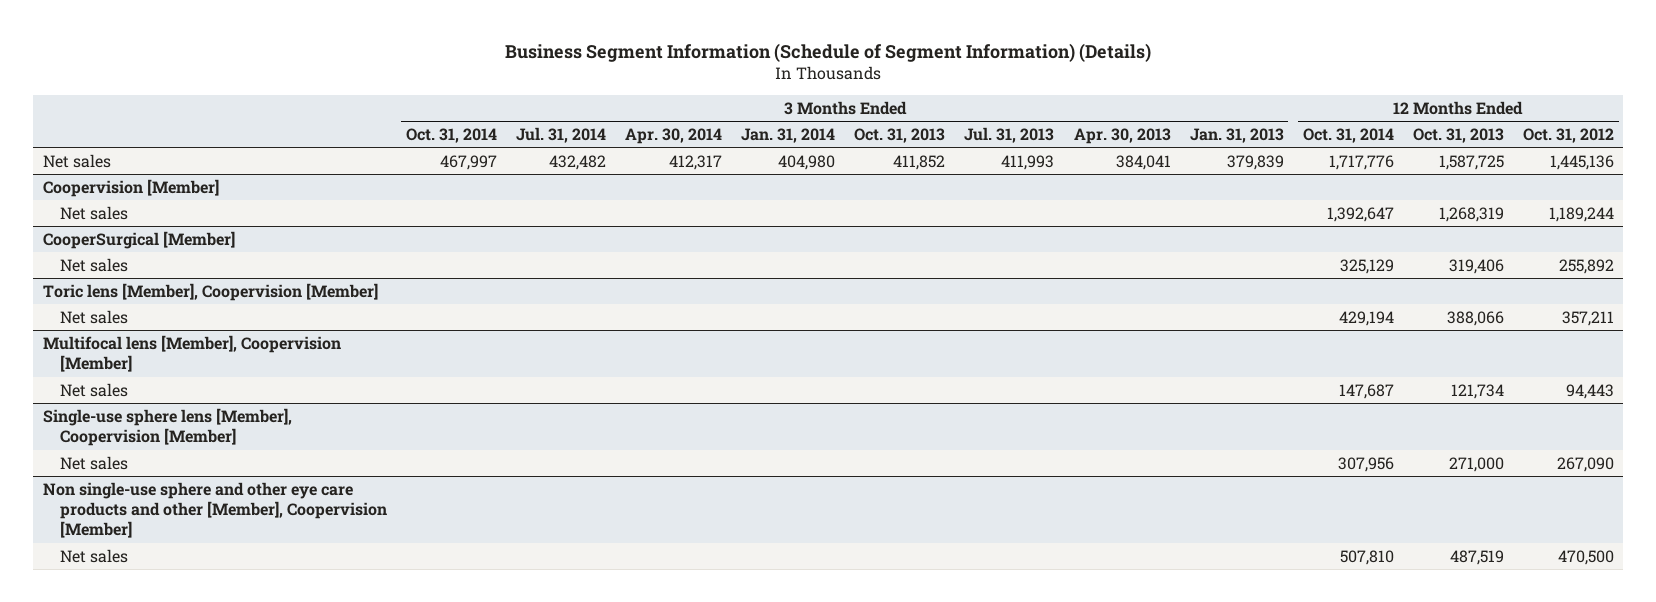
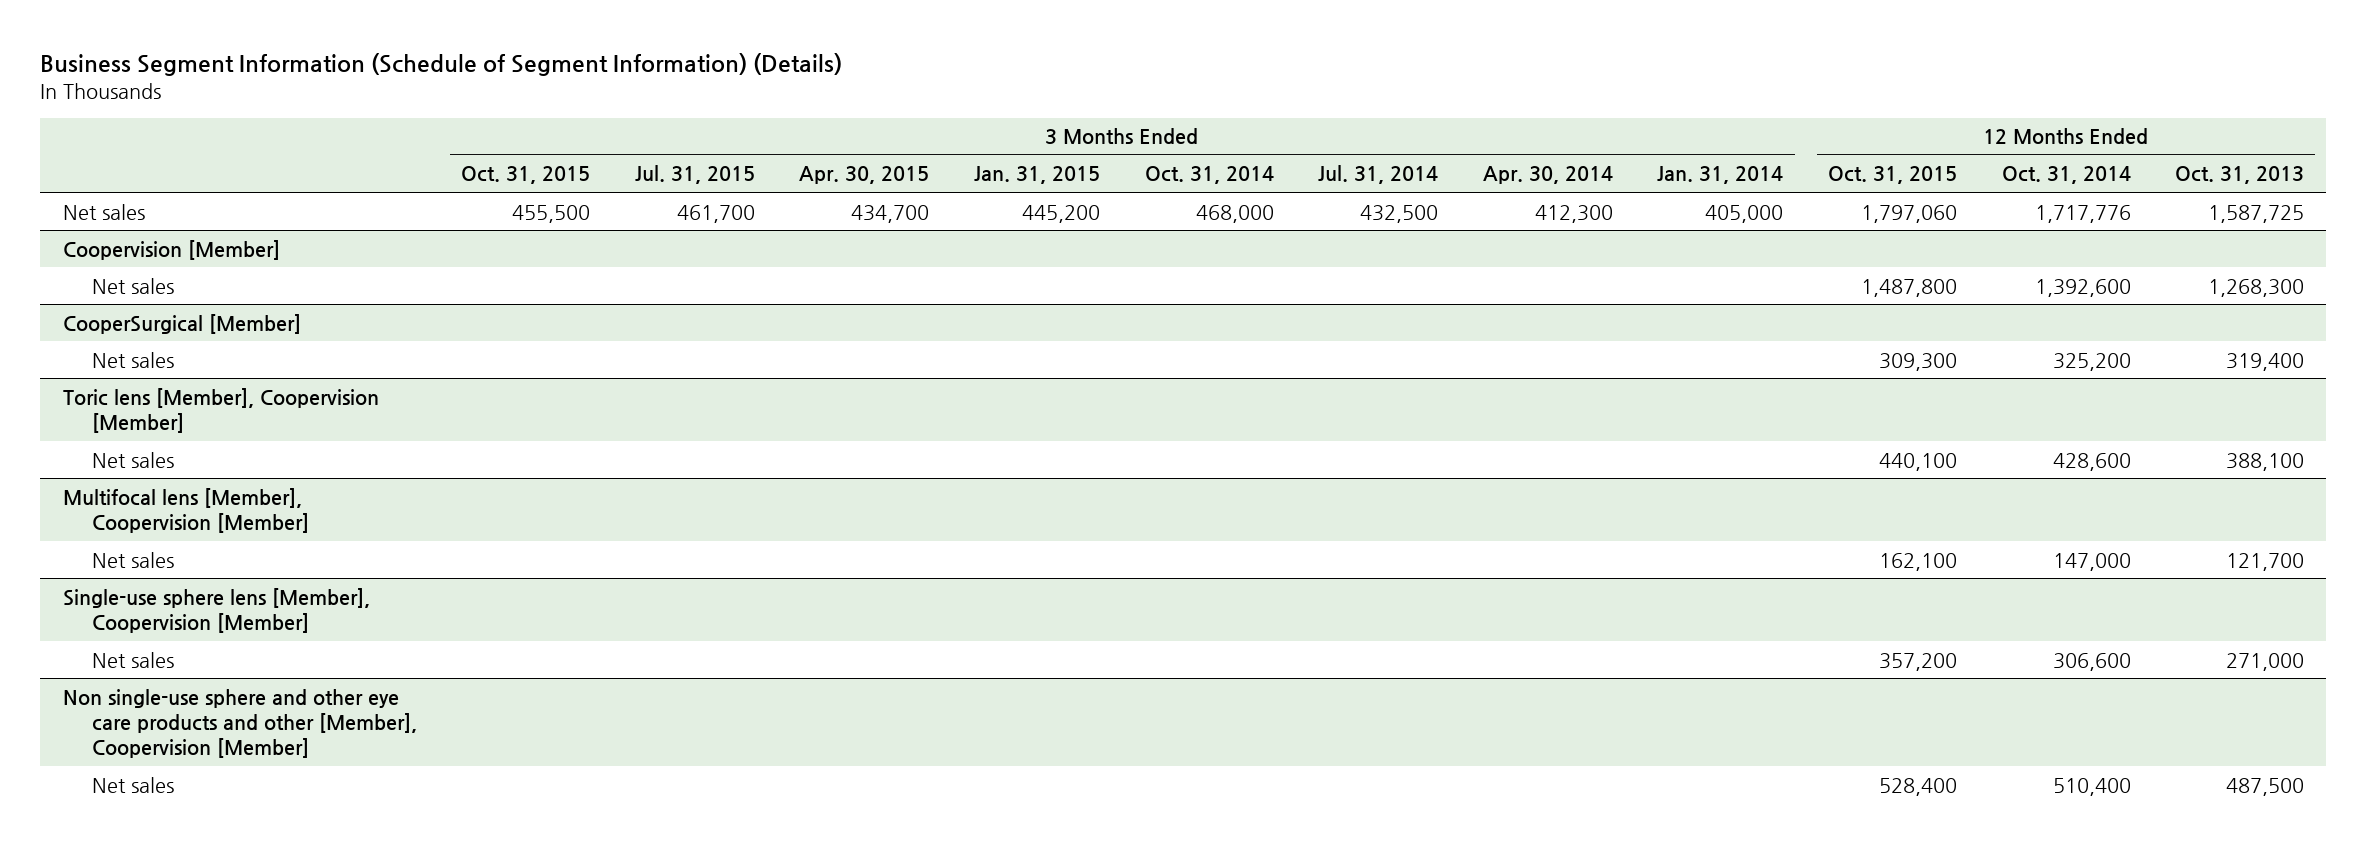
- | 3 Months Ended Oct. 31, 2014 | 3 Months Ended Jul. 31, 2014 | 3 Months Ended Apr. 30, 2014 | 3 Months Ended Jan. 31, 2014 | 3 Months Ended Oct. 31, 2013 | 3 Months Ended Jul. 31, 2013 | 3 Months Ended Apr. 30, 2013 | 3 Months Ended Jan. 31, 2013 | 12 Months Ended Oct. 31, 2014 | 12 Months Ended Oct. 31, 2013 | 12 Months Ended Oct. 31, 2012
+ | 3 Months Ended Oct. 31, 2015 | 3 Months Ended Jul. 31, 2015 | 3 Months Ended Apr. 30, 2015 | 3 Months Ended Jan. 31, 2015 | 3 Months Ended Oct. 31, 2014 | 3 Months Ended Jul. 31, 2014 | 3 Months Ended Apr. 30, 2014 | 3 Months Ended Jan. 31, 2014 | 12 Months Ended Oct. 31, 2015 | 12 Months Ended Oct. 31, 2014 | 12 Months Ended Oct. 31, 2013
- Net sales | 467,997 | 432,482 | 412,317 | 404,980 | 411,852 | 411,993 | 384,041 | 379,839 | 1,717,776 | 1,587,725 | 1,445,136
+ Net sales | 455,500 | 461,700 | 434,700 | 445,200 | 468,000 | 432,500 | 412,300 | 405,000 | 1,797,060 | 1,717,776 | 1,587,725
@ Coopervision [Member]
- Net sales | | | | | | | | | 1,392,647 | 1,268,319 | 1,189,244
+ Net sales | | | | | | | | | 1,487,800 | 1,392,600 | 1,268,300
@ CooperSurgical [Member]
- Net sales | | | | | | | | | 325,129 | 319,406 | 255,892
+ Net sales | | | | | | | | | 309,300 | 325,200 | 319,400
@ Toric lens [Member], Coopervision [Member]
- Net sales | | | | | | | | | 429,194 | 388,066 | 357,211
+ Net sales | | | | | | | | | 440,100 | 428,600 | 388,100
@ Multifocal lens [Member], Coopervision [Member]
- Net sales | | | | | | | | | 147,687 | 121,734 | 94,443
+ Net sales | | | | | | | | | 162,100 | 147,000 | 121,700
@ Single-use sphere lens [Member], Coopervision [Member]
- Net sales | | | | | | | | | 307,956 | 271,000 | 267,090
+ Net sales | | | | | | | | | 357,200 | 306,600 | 271,000
@ Non single-use sphere and other eye care products and other [Member], Coopervision [Member]
- Net sales | | | | | | | | | 507,810 | 487,519 | 470,500
+ Net sales | | | | | | | | | 528,400 | 510,400 | 487,500

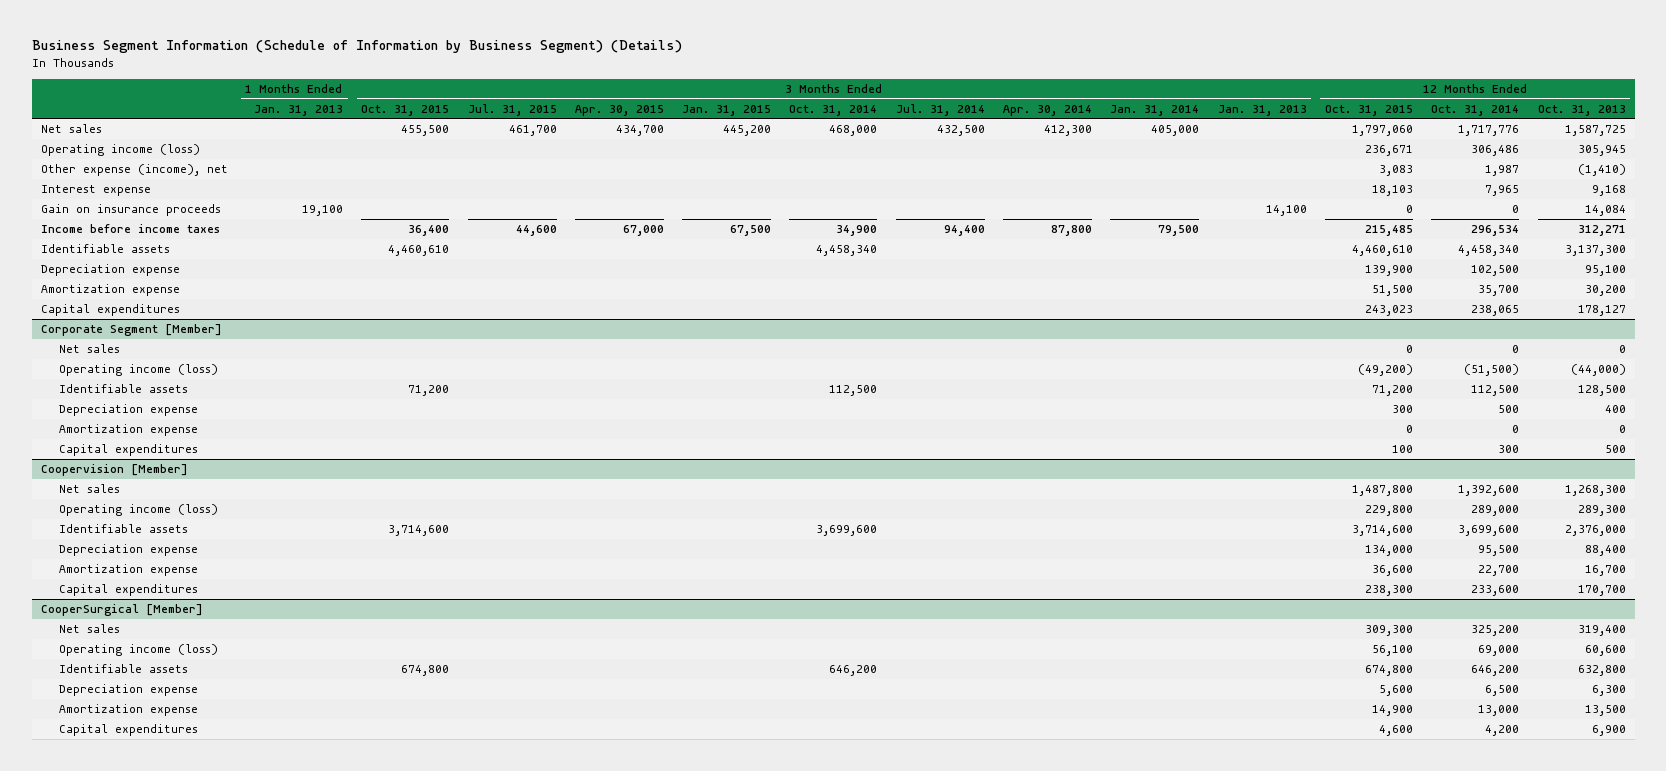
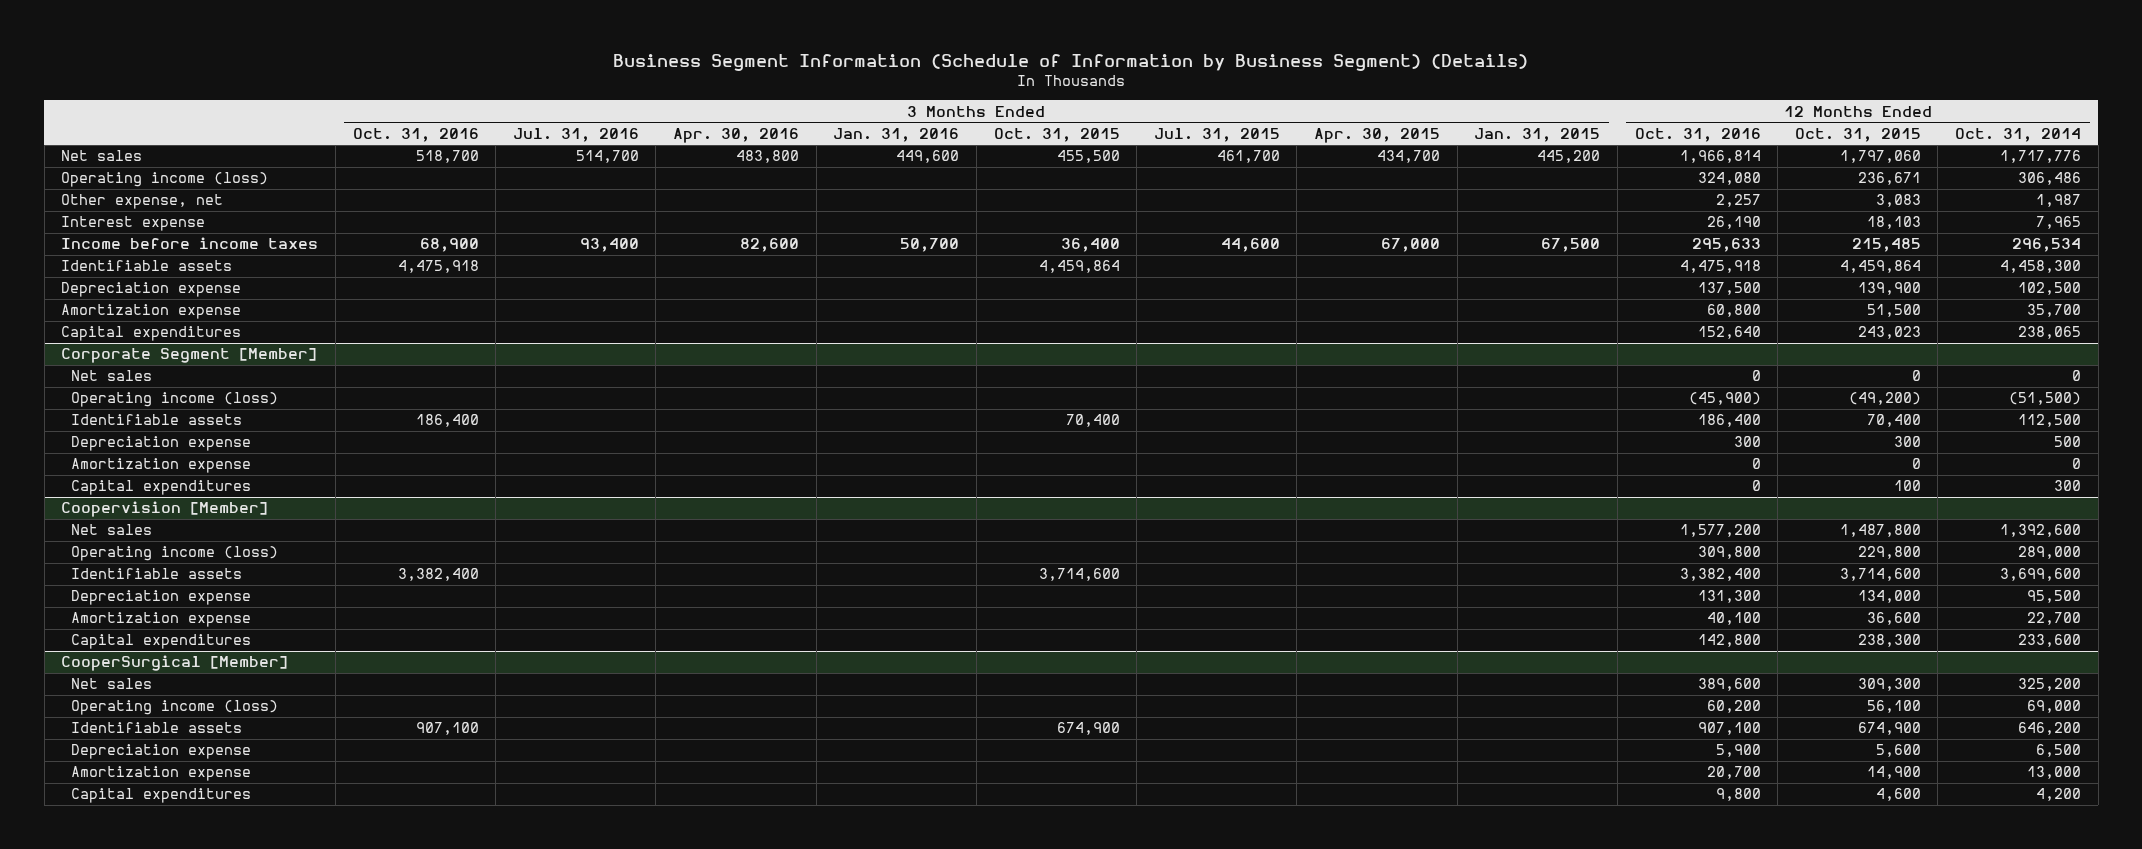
- | 1 Months Ended Jan. 31, 2013 | 3 Months Ended Oct. 31, 2015 | 3 Months Ended Jul. 31, 2015 | 3 Months Ended Apr. 30, 2015 | 3 Months Ended Jan. 31, 2015 | 3 Months Ended Oct. 31, 2014 | 3 Months Ended Jul. 31, 2014 | 3 Months Ended Apr. 30, 2014 | 3 Months Ended Jan. 31, 2014 | 3 Months Ended Jan. 31, 2013 | 12 Months Ended Oct. 31, 2015 | 12 Months Ended Oct. 31, 2014 | 12 Months Ended Oct. 31, 2013
+ | 3 Months Ended Oct. 31, 2016 | 3 Months Ended Jul. 31, 2016 | 3 Months Ended Apr. 30, 2016 | 3 Months Ended Jan. 31, 2016 | 3 Months Ended Oct. 31, 2015 | 3 Months Ended Jul. 31, 2015 | 3 Months Ended Apr. 30, 2015 | 3 Months Ended Jan. 31, 2015 | 12 Months Ended Oct. 31, 2016 | 12 Months Ended Oct. 31, 2015 | 12 Months Ended Oct. 31, 2014
- Other expense (income), net | | | | | | | | | | | 3,083 | 1,987 | (1,410)
+ Other expense, net | | | | | | | | | 2,257 | 3,083 | 1,987
- Gain on insurance proceeds | 19,100 | | | | | | | | | 14,100 | 0 | 0 | 14,084
- Identifiable assets | | 4,460,610 | | | | 4,458,340 | | | | | 4,460,610 | 4,458,340 | 3,137,300
+ Identifiable assets | 4,475,918 | | | | 4,459,864 | | | | 4,475,918 | 4,459,864 | 4,458,300
@ Corporate Segment [Member]
- Identifiable assets | | 71,200 | | | | 112,500 | | | | | 71,200 | 112,500 | 128,500
+ Identifiable assets | 186,400 | | | | 70,400 | | | | 186,400 | 70,400 | 112,500
@ CooperSurgical [Member]
- Identifiable assets | | 674,800 | | | | 646,200 | | | | | 674,800 | 646,200 | 632,800
+ Identifiable assets | 907,100 | | | | 674,900 | | | | 907,100 | 674,900 | 646,200

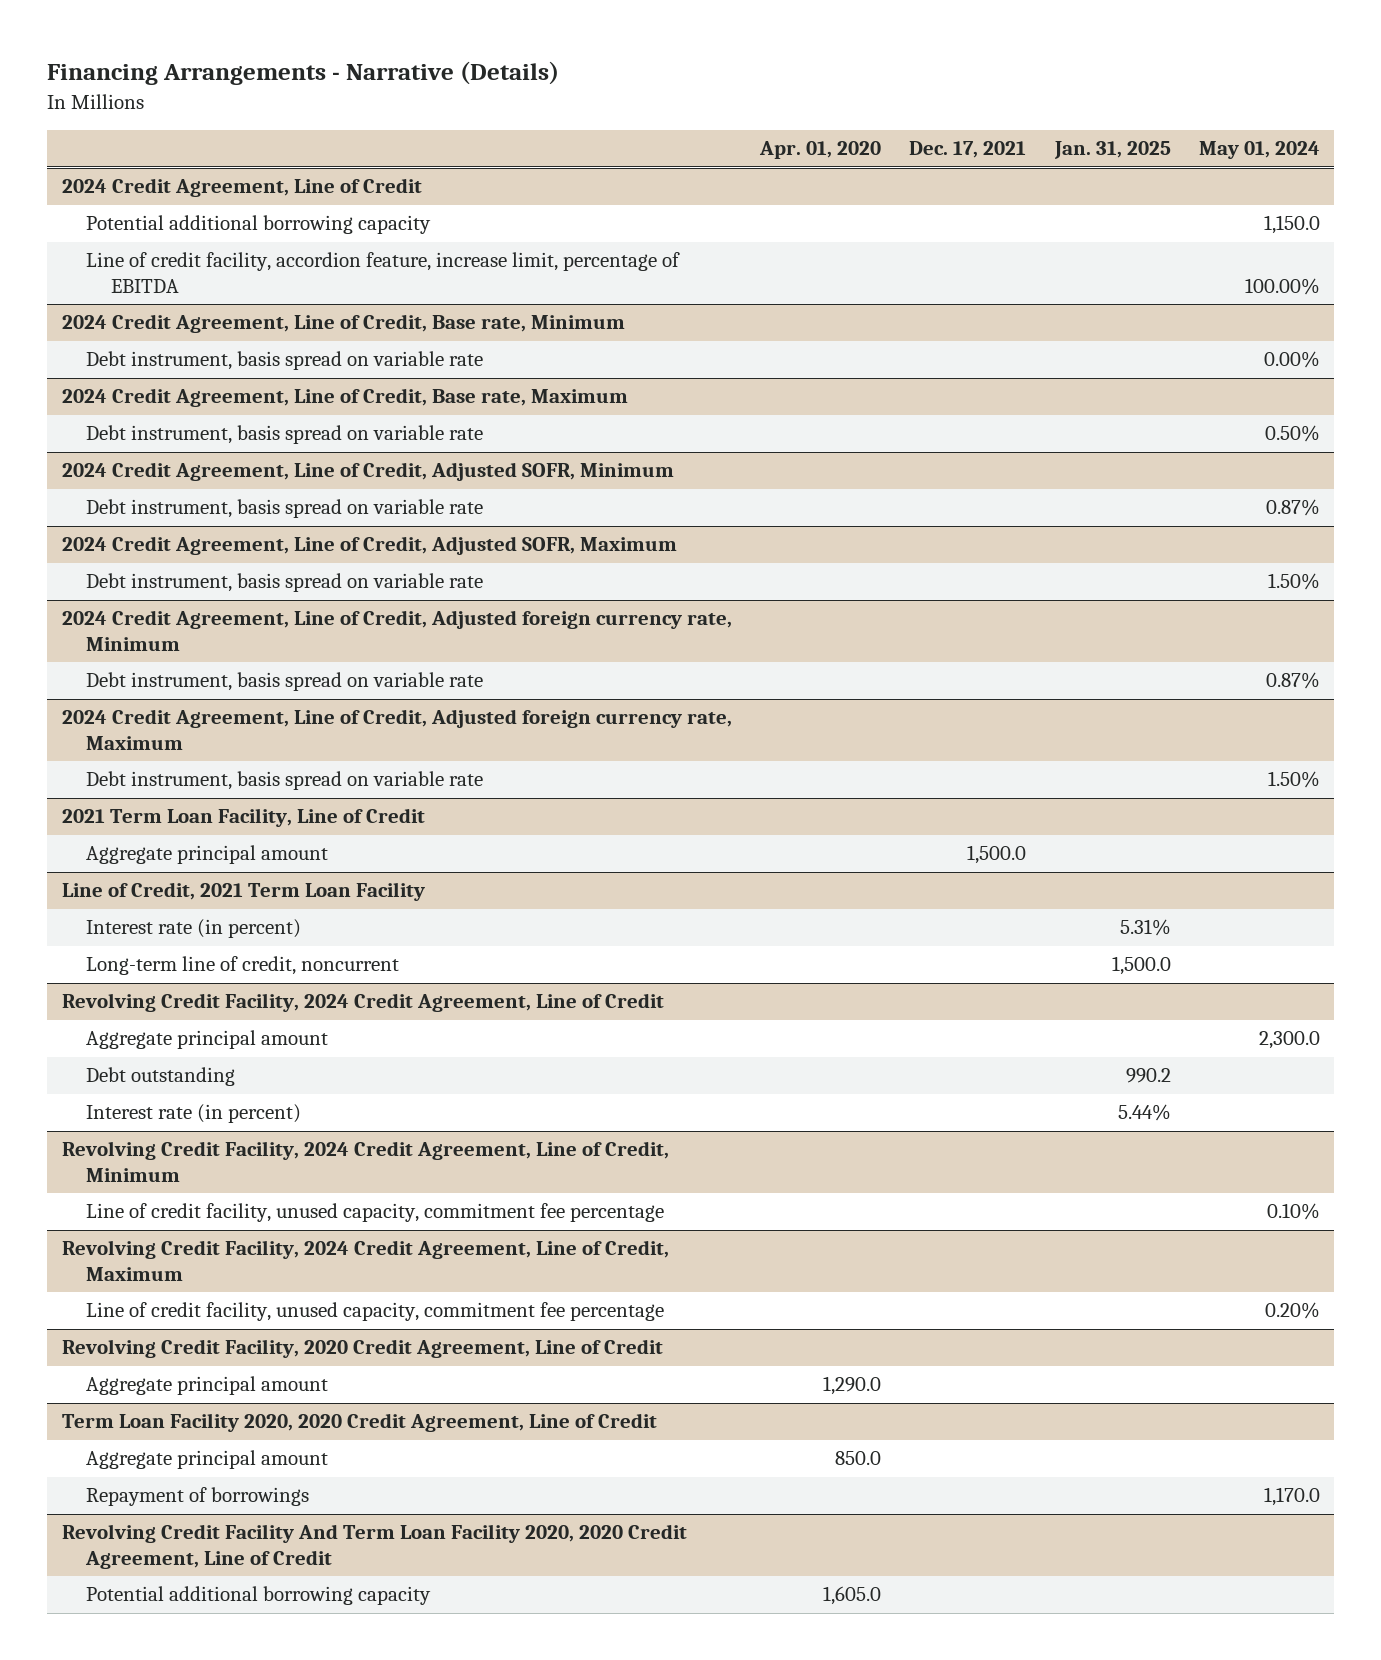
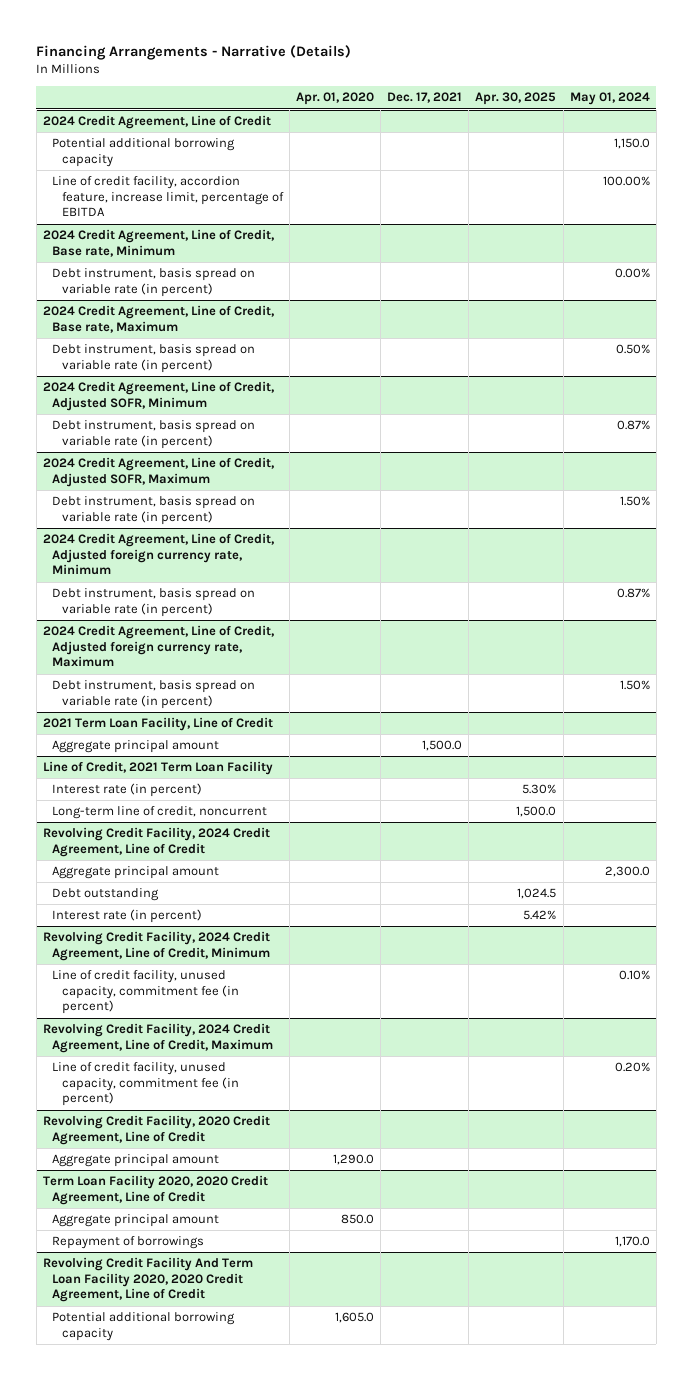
- | Apr. 01, 2020 | Dec. 17, 2021 | Jan. 31, 2025 | May 01, 2024
+ | Apr. 01, 2020 | Dec. 17, 2021 | Apr. 30, 2025 | May 01, 2024
@ 2024 Credit Agreement, Line of Credit, Base rate, Minimum
- Debt instrument, basis spread on variable rate | | | | 0.00%
+ Debt instrument, basis spread on variable rate (in percent) | | | | 0.00%
@ 2024 Credit Agreement, Line of Credit, Base rate, Maximum
- Debt instrument, basis spread on variable rate | | | | 0.50%
+ Debt instrument, basis spread on variable rate (in percent) | | | | 0.50%
@ 2024 Credit Agreement, Line of Credit, Adjusted SOFR, Minimum
- Debt instrument, basis spread on variable rate | | | | 0.87%
+ Debt instrument, basis spread on variable rate (in percent) | | | | 0.87%
@ 2024 Credit Agreement, Line of Credit, Adjusted SOFR, Maximum
- Debt instrument, basis spread on variable rate | | | | 1.50%
+ Debt instrument, basis spread on variable rate (in percent) | | | | 1.50%
@ 2024 Credit Agreement, Line of Credit, Adjusted foreign currency rate, Minimum
- Debt instrument, basis spread on variable rate | | | | 0.87%
+ Debt instrument, basis spread on variable rate (in percent) | | | | 0.87%
@ 2024 Credit Agreement, Line of Credit, Adjusted foreign currency rate, Maximum
- Debt instrument, basis spread on variable rate | | | | 1.50%
+ Debt instrument, basis spread on variable rate (in percent) | | | | 1.50%
@ Revolving Credit Facility, 2024 Credit Agreement, Line of Credit, Minimum
- Line of credit facility, unused capacity, commitment fee percentage | | | | 0.10%
+ Line of credit facility, unused capacity, commitment fee (in percent) | | | | 0.10%
@ Revolving Credit Facility, 2024 Credit Agreement, Line of Credit, Maximum
- Line of credit facility, unused capacity, commitment fee percentage | | | | 0.20%
+ Line of credit facility, unused capacity, commitment fee (in percent) | | | | 0.20%

